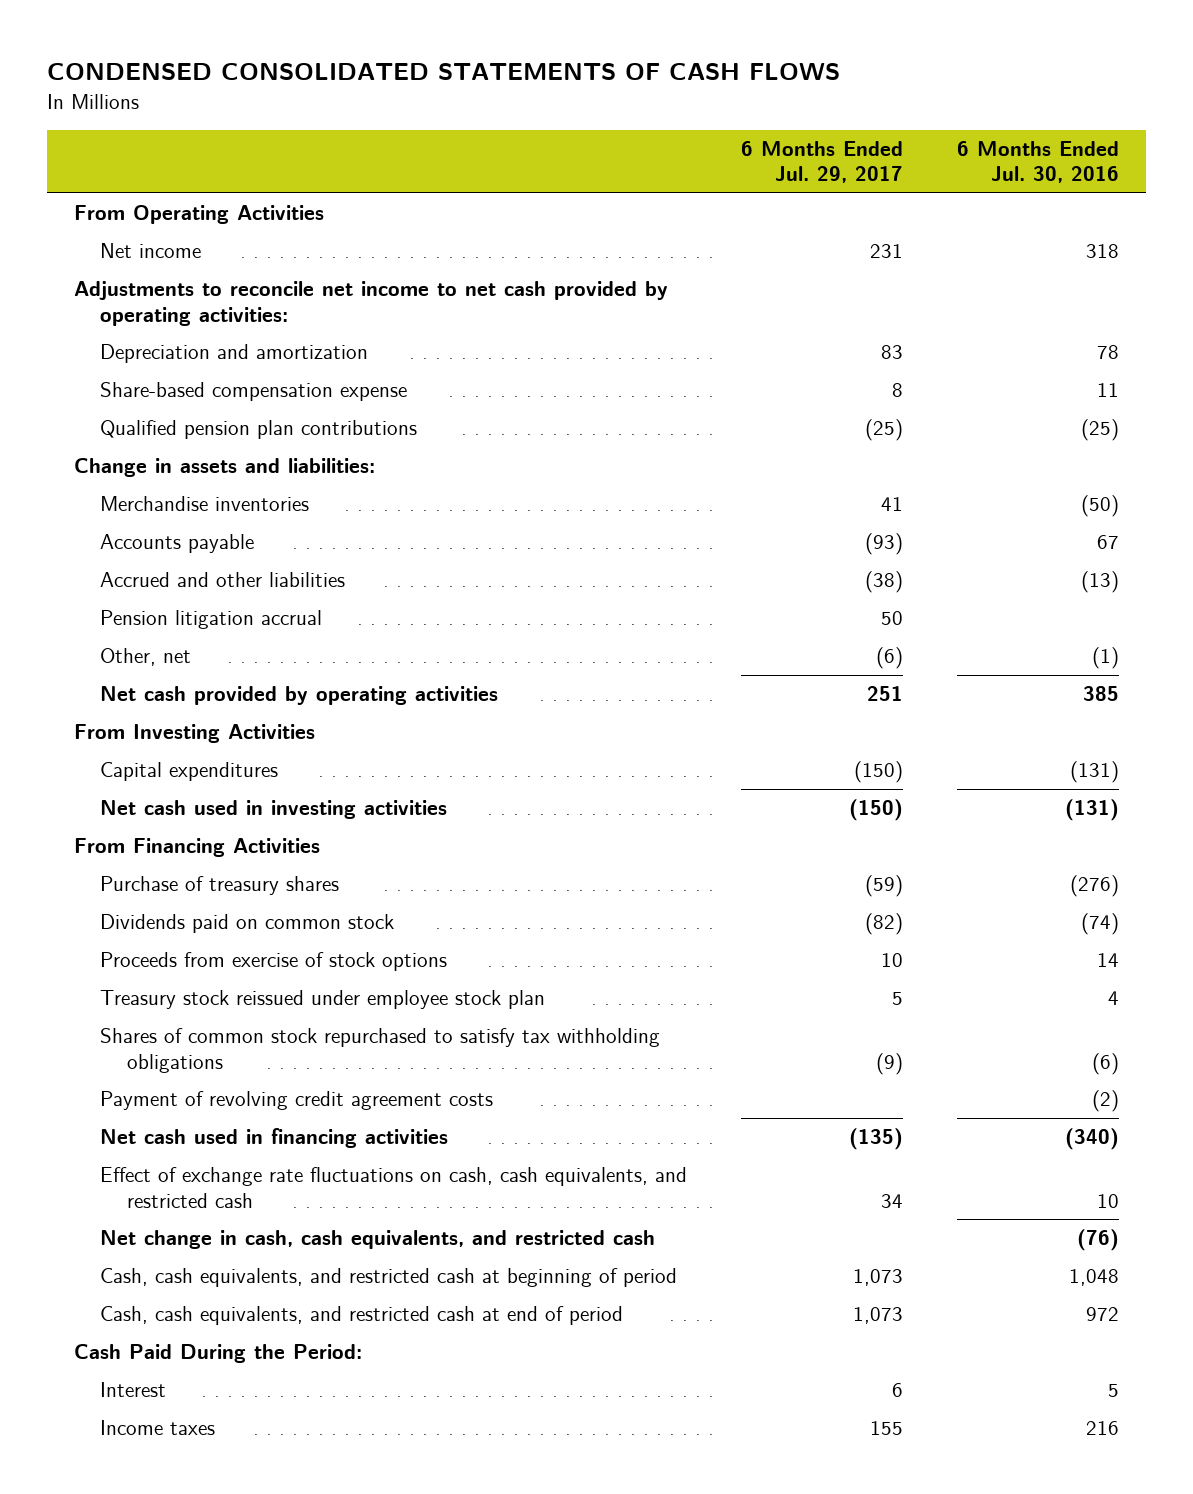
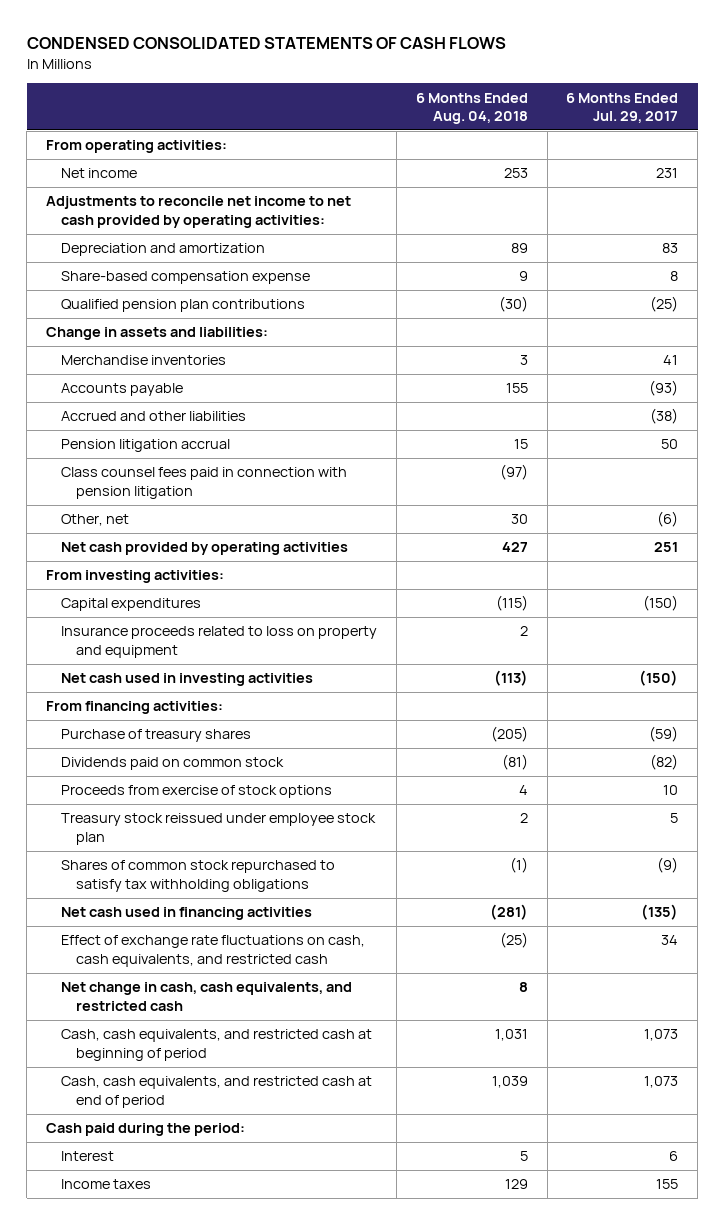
- | 6 Months Ended Jul. 29, 2017 | 6 Months Ended Jul. 30, 2016
+ | 6 Months Ended Aug. 04, 2018 | 6 Months Ended Jul. 29, 2017
- From Operating Activities
+ From operating activities:
+ Class counsel fees paid in connection with pension litigation | (97) |
- From Investing Activities
+ From investing activities:
+ Insurance proceeds related to loss on property and equipment | 2 |
- From Financing Activities
+ From financing activities:
- Payment of revolving credit agreement costs | | (2)
- Cash Paid During the Period:
+ Cash paid during the period:

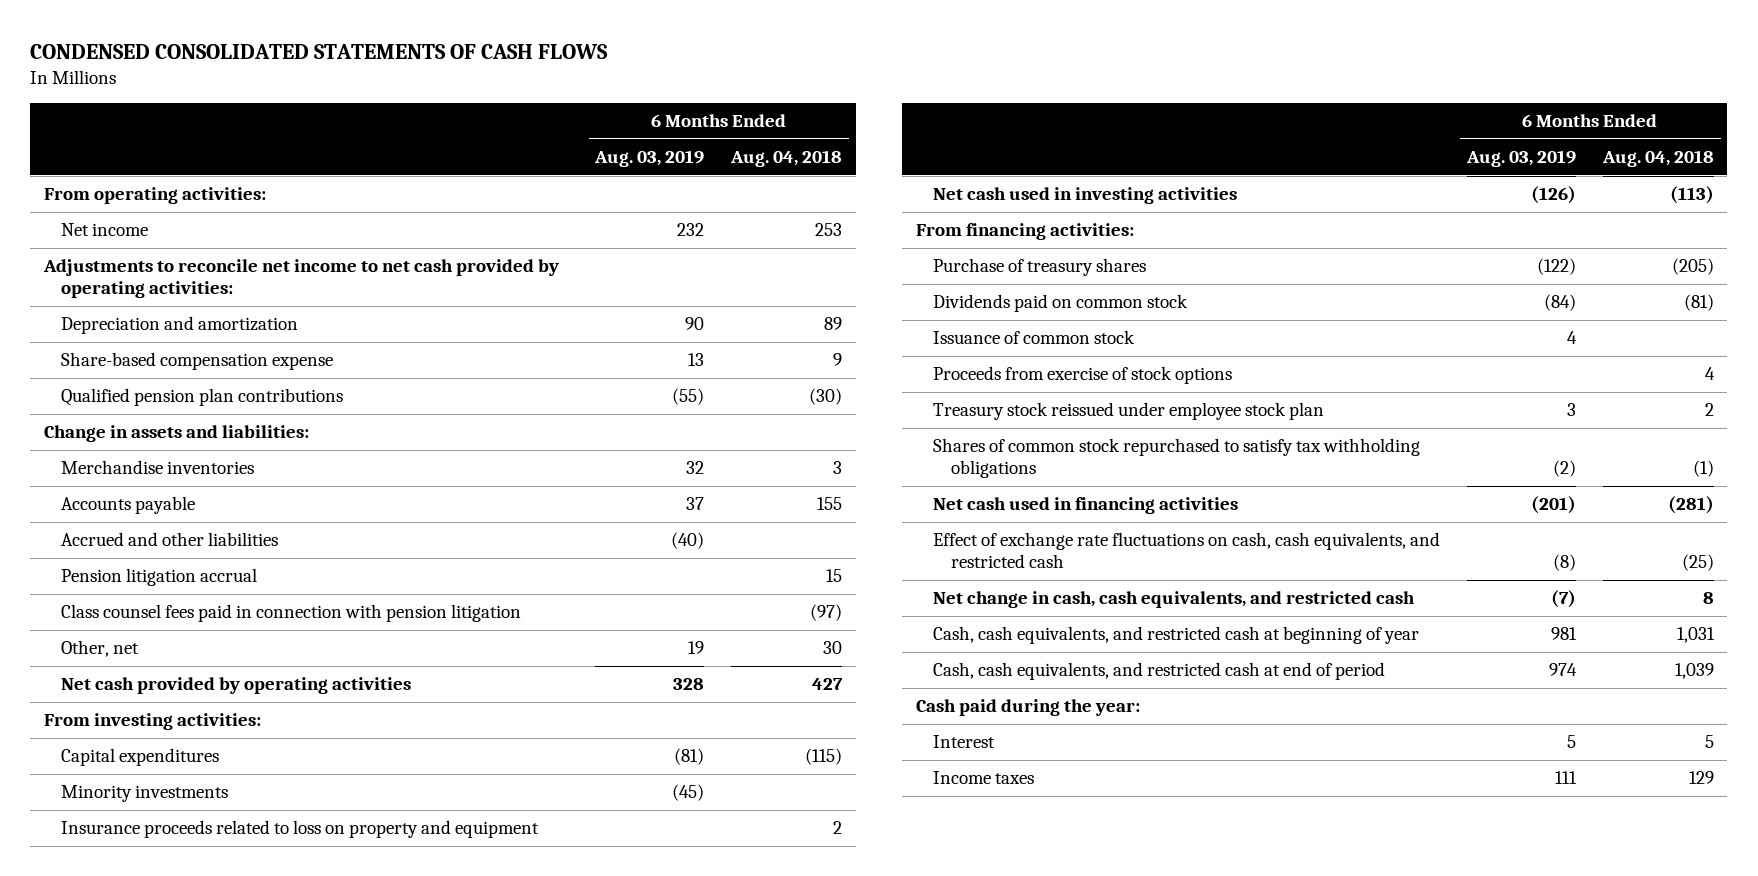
- | 6 Months Ended Aug. 04, 2018 | 6 Months Ended Jul. 29, 2017
+ | 6 Months Ended Aug. 03, 2019 | 6 Months Ended Aug. 04, 2018
+ Minority investments | (45) |
+ Issuance of common stock | 4 |
- Cash, cash equivalents, and restricted cash at beginning of period | 1,031 | 1,073
+ Cash, cash equivalents, and restricted cash at beginning of year | 981 | 1,031
- Cash paid during the period:
+ Cash paid during the year:

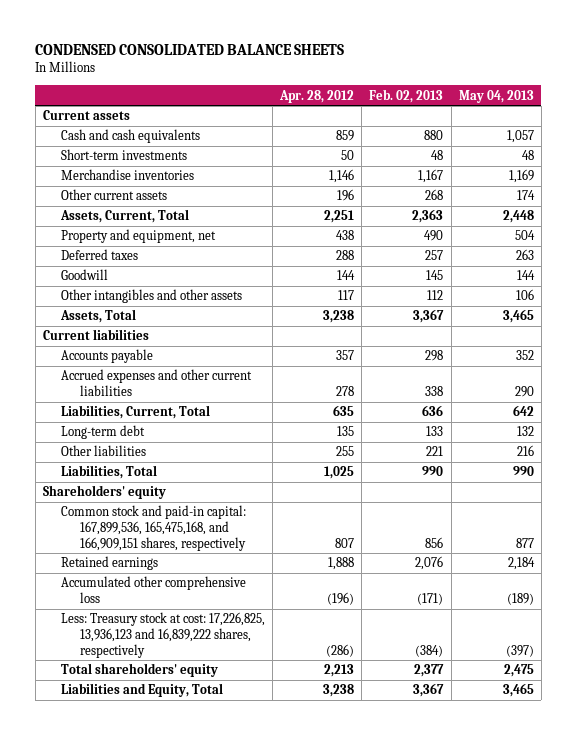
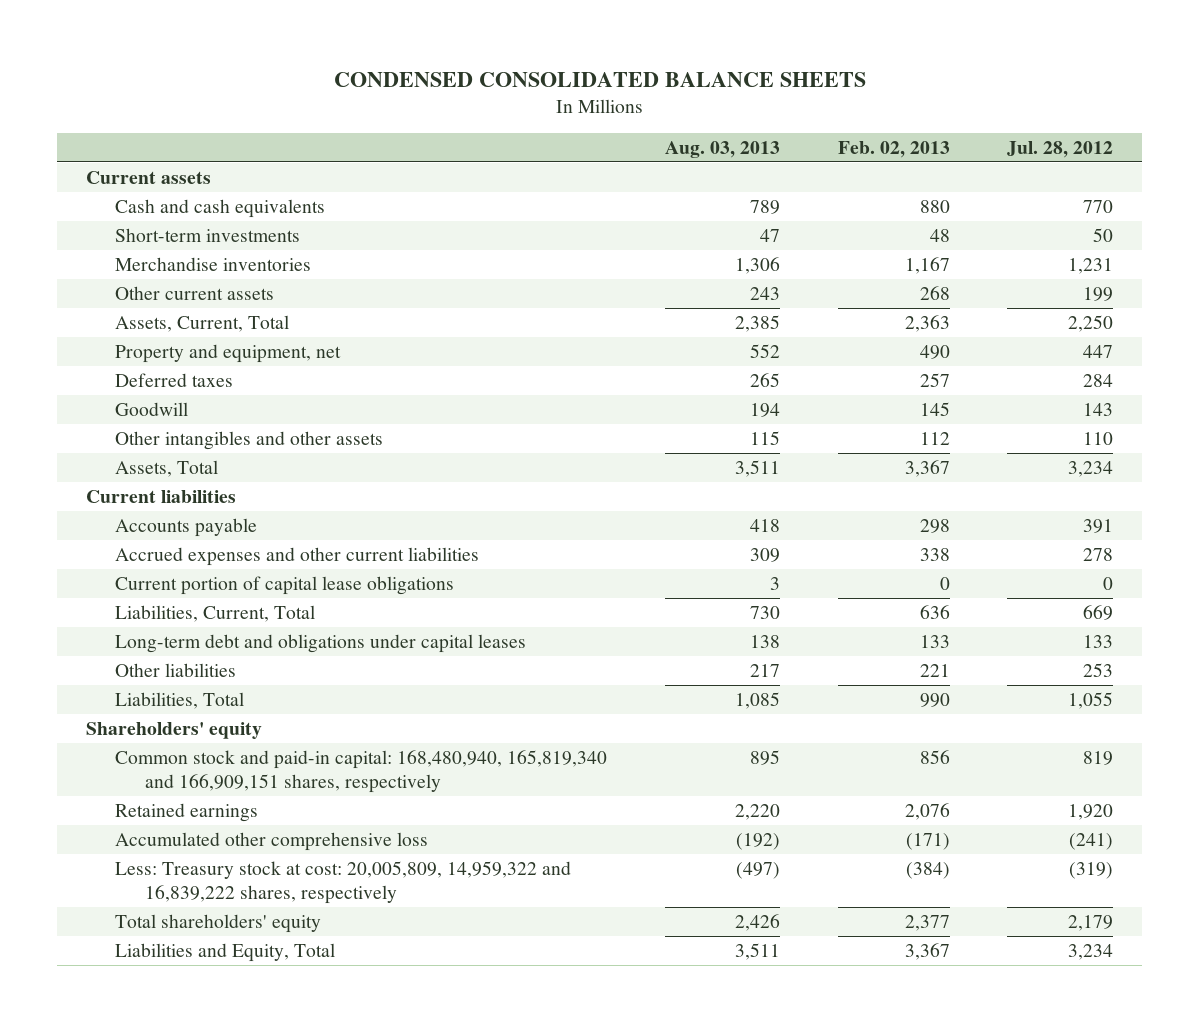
- | Apr. 28, 2012 | Feb. 02, 2013 | May 04, 2013
+ | Aug. 03, 2013 | Feb. 02, 2013 | Jul. 28, 2012
+ Current portion of capital lease obligations | 3 | 0 | 0
- Long-term debt | 135 | 133 | 132
+ Long-term debt and obligations under capital leases | 138 | 133 | 133
- Common stock and paid-in capital: 167,899,536, 165,475,168, and 166,909,151 shares, respectively | 807 | 856 | 877
+ Common stock and paid-in capital: 168,480,940, 165,819,340 and 166,909,151 shares, respectively | 895 | 856 | 819
- Less: Treasury stock at cost: 17,226,825, 13,936,123 and 16,839,222 shares, respectively | (286) | (384) | (397)
+ Less: Treasury stock at cost: 20,005,809, 14,959,322 and 16,839,222 shares, respectively | (497) | (384) | (319)

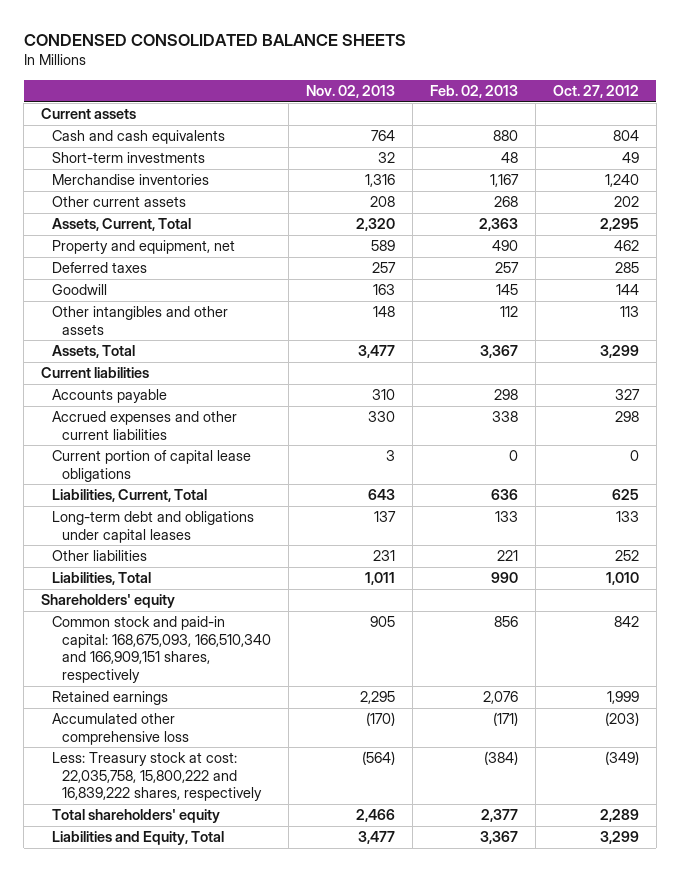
- | Aug. 03, 2013 | Feb. 02, 2013 | Jul. 28, 2012
+ | Nov. 02, 2013 | Feb. 02, 2013 | Oct. 27, 2012
- Common stock and paid-in capital: 168,480,940, 165,819,340 and 166,909,151 shares, respectively | 895 | 856 | 819
+ Common stock and paid-in capital: 168,675,093, 166,510,340 and 166,909,151 shares, respectively | 905 | 856 | 842
- Less: Treasury stock at cost: 20,005,809, 14,959,322 and 16,839,222 shares, respectively | (497) | (384) | (319)
+ Less: Treasury stock at cost: 22,035,758, 15,800,222 and 16,839,222 shares, respectively | (564) | (384) | (349)

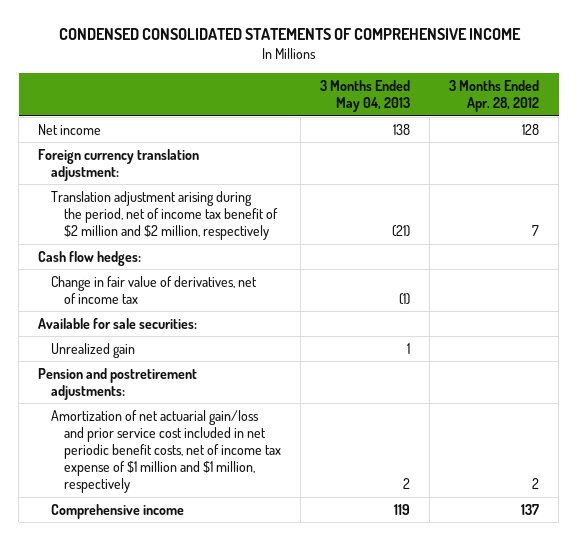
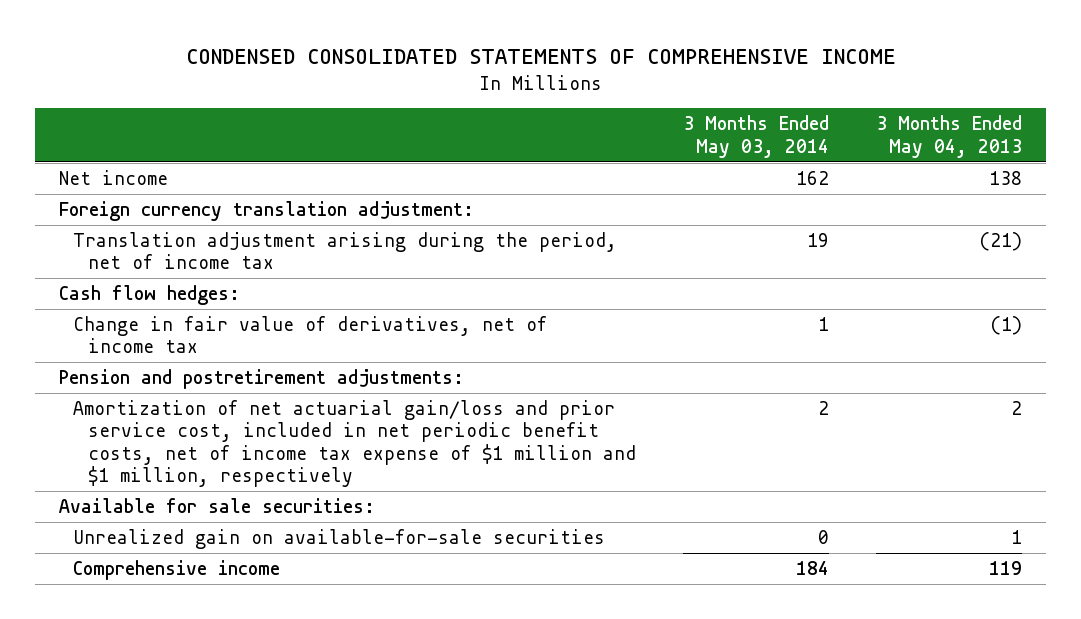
- | 3 Months Ended May 04, 2013 | 3 Months Ended Apr. 28, 2012
+ | 3 Months Ended May 03, 2014 | 3 Months Ended May 04, 2013
- Translation adjustment arising during the period, net of income tax benefit of $2 million and $2 million, respectively | (21) | 7
+ Translation adjustment arising during the period, net of income tax | 19 | (21)
- Unrealized gain | 1 |
- Amortization of net actuarial gain/loss and prior service cost included in net periodic benefit costs, net of income tax expense of $1 million and $1 million, respectively | 2 | 2
+ Amortization of net actuarial gain/loss and prior service cost, included in net periodic benefit costs, net of income tax expense of $1 million and $1 million, respectively | 2 | 2
moved down: Available for sale securities:
+ Unrealized gain on available-for-sale securities | 0 | 1

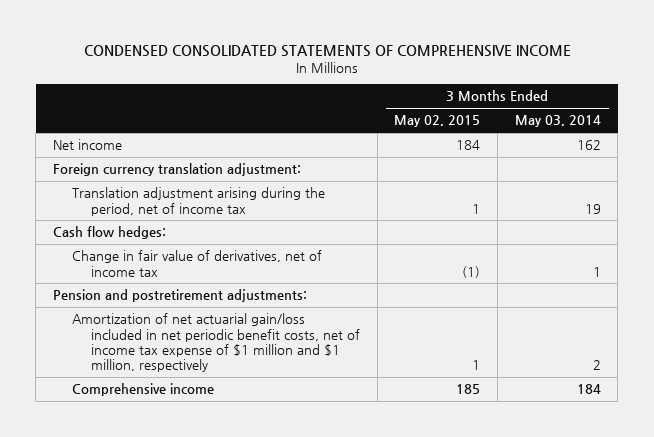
- | 3 Months Ended May 03, 2014 | 3 Months Ended May 04, 2013
+ | 3 Months Ended May 02, 2015 | 3 Months Ended May 03, 2014
- Amortization of net actuarial gain/loss and prior service cost, included in net periodic benefit costs, net of income tax expense of $1 million and $1 million, respectively | 2 | 2
- Available for sale securities:
- Unrealized gain on available-for-sale securities | 0 | 1
+ Amortization of net actuarial gain/loss included in net periodic benefit costs, net of income tax expense of $1 million and $1 million, respectively | 1 | 2

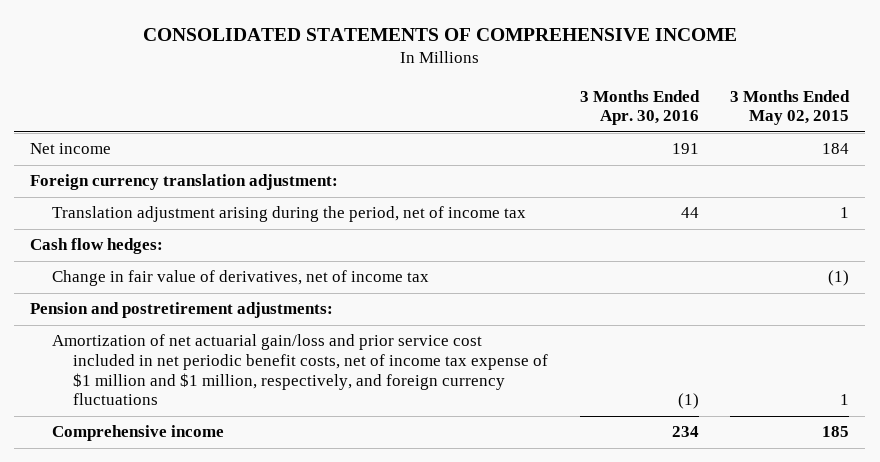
- CONDENSED CONSOLIDATED STATEMENTS OF COMPREHENSIVE INCOME
+ CONSOLIDATED STATEMENTS OF COMPREHENSIVE INCOME
- | 3 Months Ended May 02, 2015 | 3 Months Ended May 03, 2014
+ | 3 Months Ended Apr. 30, 2016 | 3 Months Ended May 02, 2015
- Amortization of net actuarial gain/loss included in net periodic benefit costs, net of income tax expense of $1 million and $1 million, respectively | 1 | 2
+ Amortization of net actuarial gain/loss and prior service cost included in net periodic benefit costs, net of income tax expense of $1 million and $1 million, respectively, and foreign currency fluctuations | (1) | 1

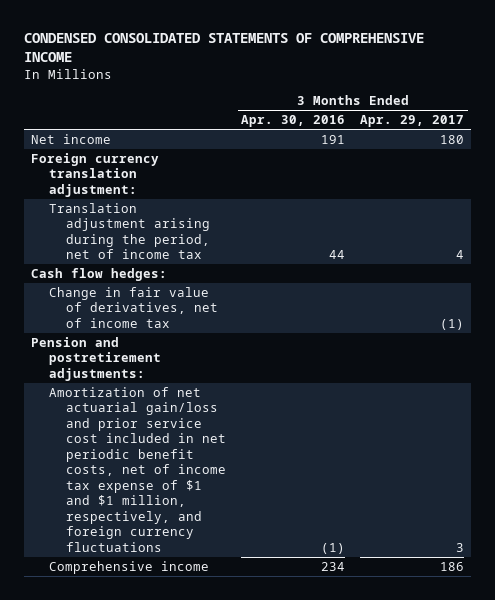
- CONSOLIDATED STATEMENTS OF COMPREHENSIVE INCOME
+ CONDENSED CONSOLIDATED STATEMENTS OF COMPREHENSIVE INCOME
- | 3 Months Ended Apr. 30, 2016 | 3 Months Ended May 02, 2015
+ | 3 Months Ended Apr. 30, 2016 | 3 Months Ended Apr. 29, 2017
- Amortization of net actuarial gain/loss and prior service cost included in net periodic benefit costs, net of income tax expense of $1 million and $1 million, respectively, and foreign currency fluctuations | (1) | 1
+ Amortization of net actuarial gain/loss and prior service cost included in net periodic benefit costs, net of income tax expense of $1 and $1 million, respectively, and foreign currency fluctuations | (1) | 3

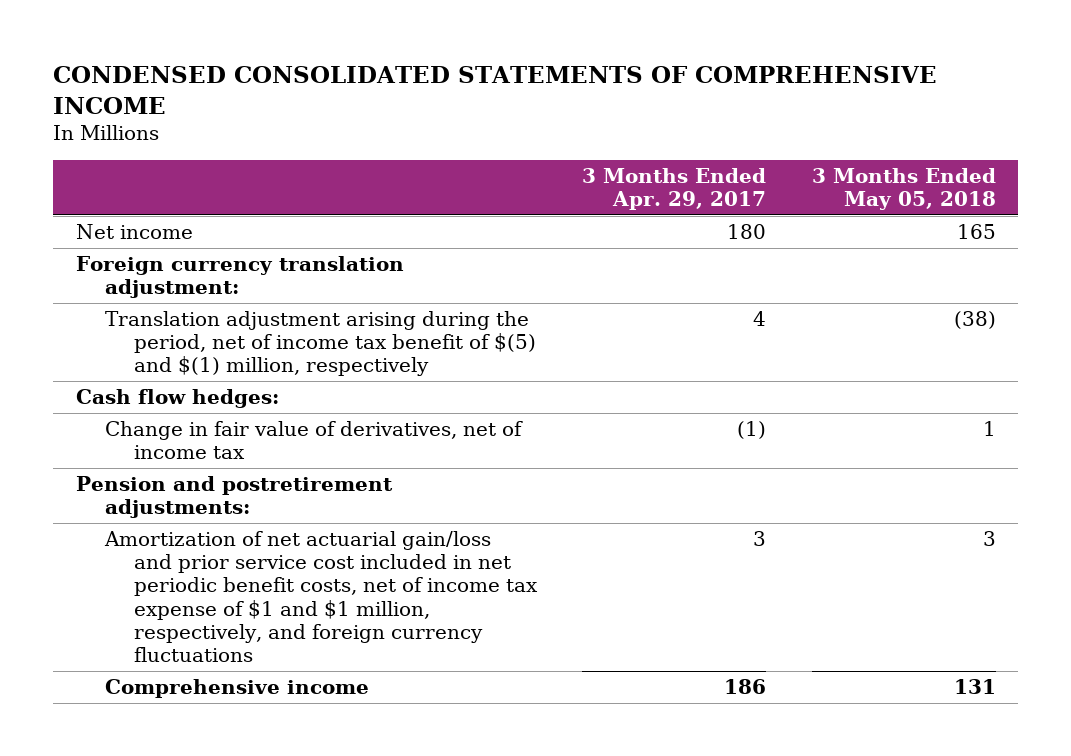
- | 3 Months Ended Apr. 30, 2016 | 3 Months Ended Apr. 29, 2017
+ | 3 Months Ended Apr. 29, 2017 | 3 Months Ended May 05, 2018
- Translation adjustment arising during the period, net of income tax | 44 | 4
+ Translation adjustment arising during the period, net of income tax benefit of $(5) and $(1) million, respectively | 4 | (38)

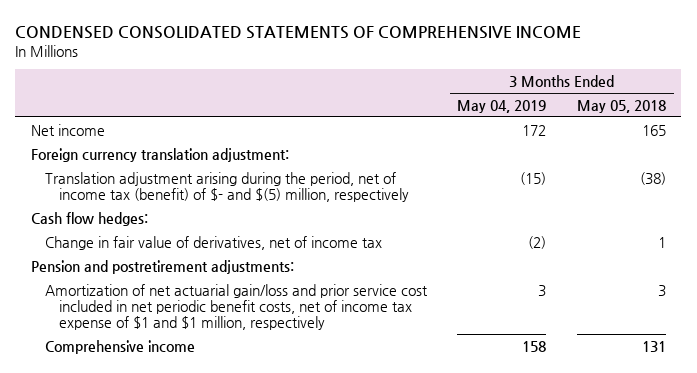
- | 3 Months Ended Apr. 29, 2017 | 3 Months Ended May 05, 2018
+ | 3 Months Ended May 04, 2019 | 3 Months Ended May 05, 2018
- Translation adjustment arising during the period, net of income tax benefit of $(5) and $(1) million, respectively | 4 | (38)
+ Translation adjustment arising during the period, net of income tax (benefit) of $- and $(5) million, respectively | (15) | (38)
- Amortization of net actuarial gain/loss and prior service cost included in net periodic benefit costs, net of income tax expense of $1 and $1 million, respectively, and foreign currency fluctuations | 3 | 3
+ Amortization of net actuarial gain/loss and prior service cost included in net periodic benefit costs, net of income tax expense of $1 and $1 million, respectively | 3 | 3

